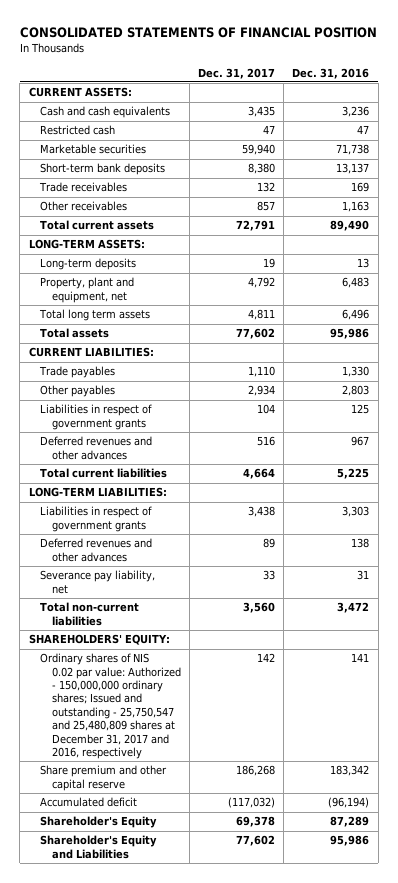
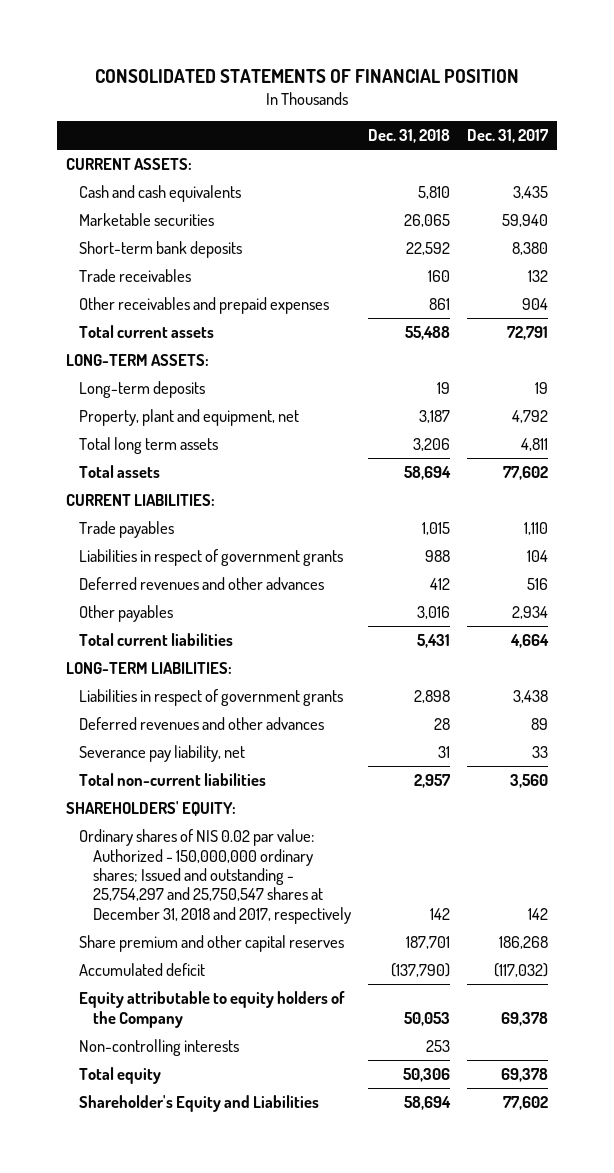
- | Dec. 31, 2017 | Dec. 31, 2016
+ | Dec. 31, 2018 | Dec. 31, 2017
- Restricted cash | 47 | 47
- Other receivables | 857 | 1,163
+ Other receivables and prepaid expenses | 861 | 904
moved down: Other payables | 3,016 | 2,934
- Ordinary shares of NIS 0.02 par value: Authorized - 150,000,000 ordinary shares; Issued and outstanding - 25,750,547 and 25,480,809 shares at December 31, 2017 and 2016, respectively | 142 | 141
- Share premium and other capital reserve | 186,268 | 183,342
+ Ordinary shares of NIS 0.02 par value: Authorized - 150,000,000 ordinary shares; Issued and outstanding - 25,754,297 and 25,750,547 shares at December 31, 2018 and 2017, respectively | 142 | 142
+ Share premium and other capital reserves | 187,701 | 186,268
- Shareholder's Equity | 69,378 | 87,289
+ Equity attributable to equity holders of the Company | 50,053 | 69,378
+ Non-controlling interests | 253 |
+ Total equity | 50,306 | 69,378

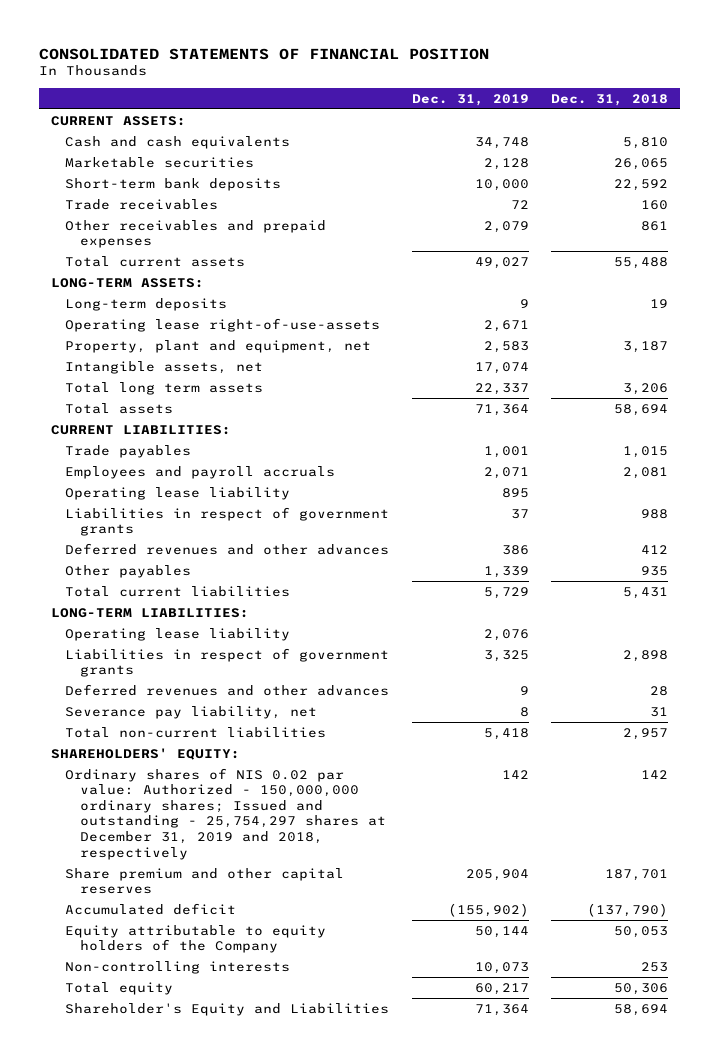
- | Dec. 31, 2018 | Dec. 31, 2017
+ | Dec. 31, 2019 | Dec. 31, 2018
+ Operating lease right-of-use-assets | 2,671 |
+ Intangible assets, net | 17,074 |
+ Employees and payroll accruals | 2,071 | 2,081
+ Operating lease liability | 895 |
- Other payables | 3,016 | 2,934
+ Other payables | 1,339 | 935
+ Operating lease liability | 2,076 |
- Ordinary shares of NIS 0.02 par value: Authorized - 150,000,000 ordinary shares; Issued and outstanding - 25,754,297 and 25,750,547 shares at December 31, 2018 and 2017, respectively | 142 | 142
+ Ordinary shares of NIS 0.02 par value: Authorized - 150,000,000 ordinary shares; Issued and outstanding - 25,754,297 shares at December 31, 2019 and 2018, respectively | 142 | 142

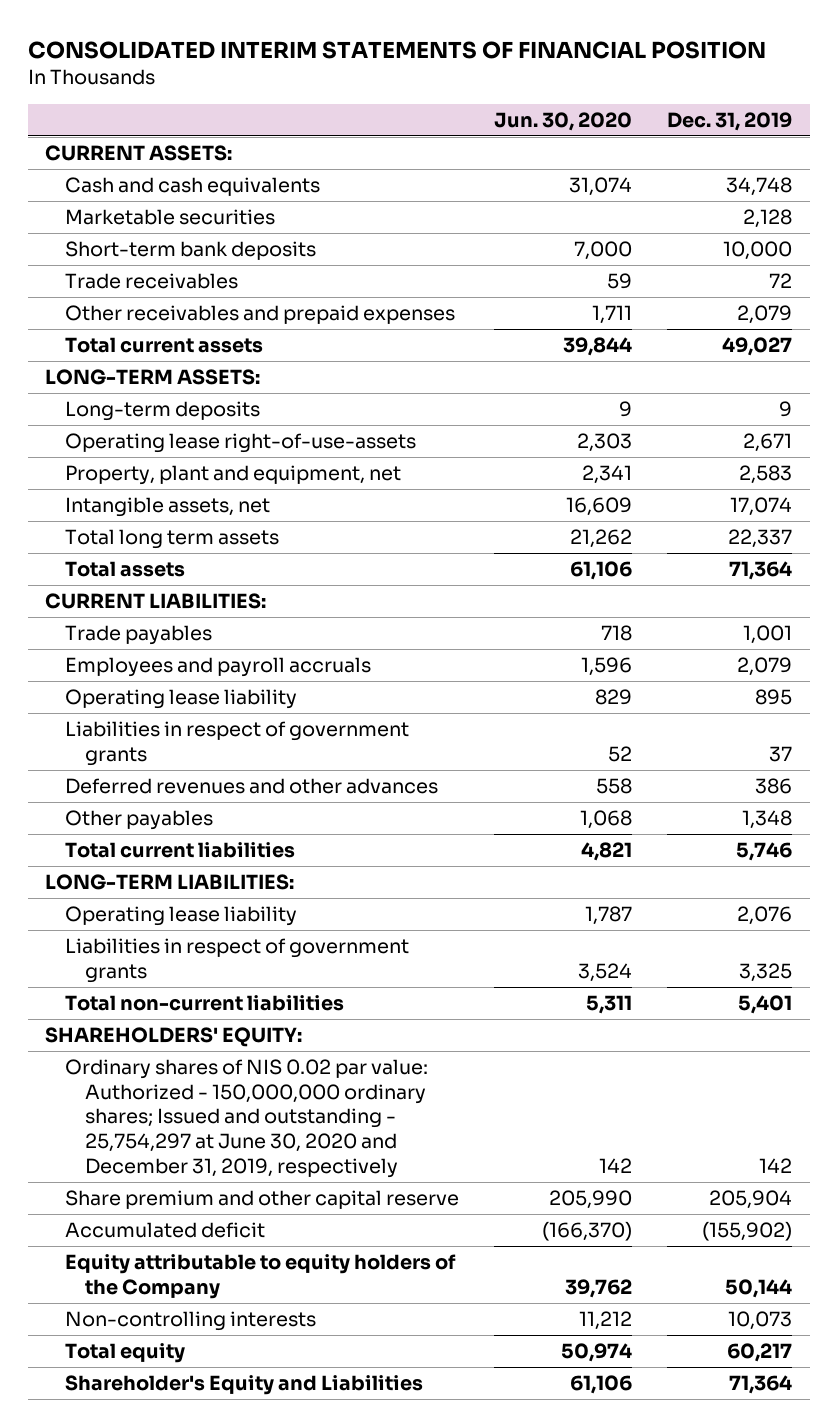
- CONSOLIDATED STATEMENTS OF FINANCIAL POSITION
+ CONSOLIDATED INTERIM STATEMENTS OF FINANCIAL POSITION
- | Dec. 31, 2019 | Dec. 31, 2018
+ | Jun. 30, 2020 | Dec. 31, 2019
- Employees and payroll accruals | 2,071 | 2,081
+ Employees and payroll accruals | 1,596 | 2,079
- Other payables | 1,339 | 935
- Total current liabilities | 5,729 | 5,431
+ Other payables | 1,068 | 1,348
+ Total current liabilities | 4,821 | 5,746
- Deferred revenues and other advances | 9 | 28
- Severance pay liability, net | 8 | 31
- Total non-current liabilities | 5,418 | 2,957
+ Total non-current liabilities | 5,311 | 5,401
- Ordinary shares of NIS 0.02 par value: Authorized - 150,000,000 ordinary shares; Issued and outstanding - 25,754,297 shares at December 31, 2019 and 2018, respectively | 142 | 142
- Share premium and other capital reserves | 205,904 | 187,701
+ Ordinary shares of NIS 0.02 par value: Authorized - 150,000,000 ordinary shares; Issued and outstanding - 25,754,297 at June 30, 2020 and December 31, 2019, respectively | 142 | 142
+ Share premium and other capital reserve | 205,990 | 205,904

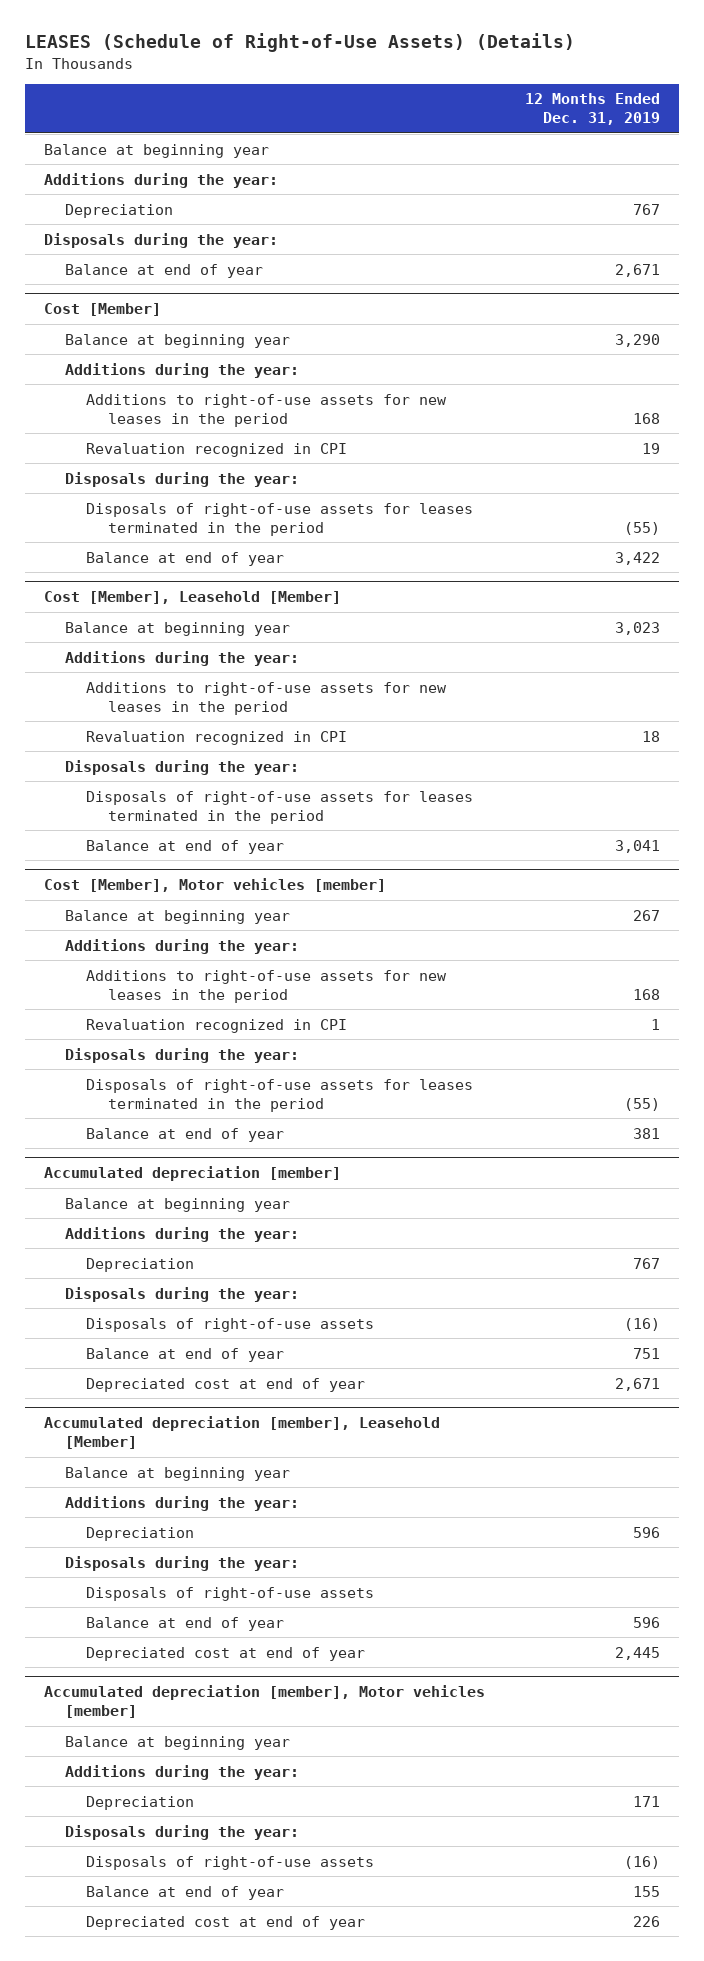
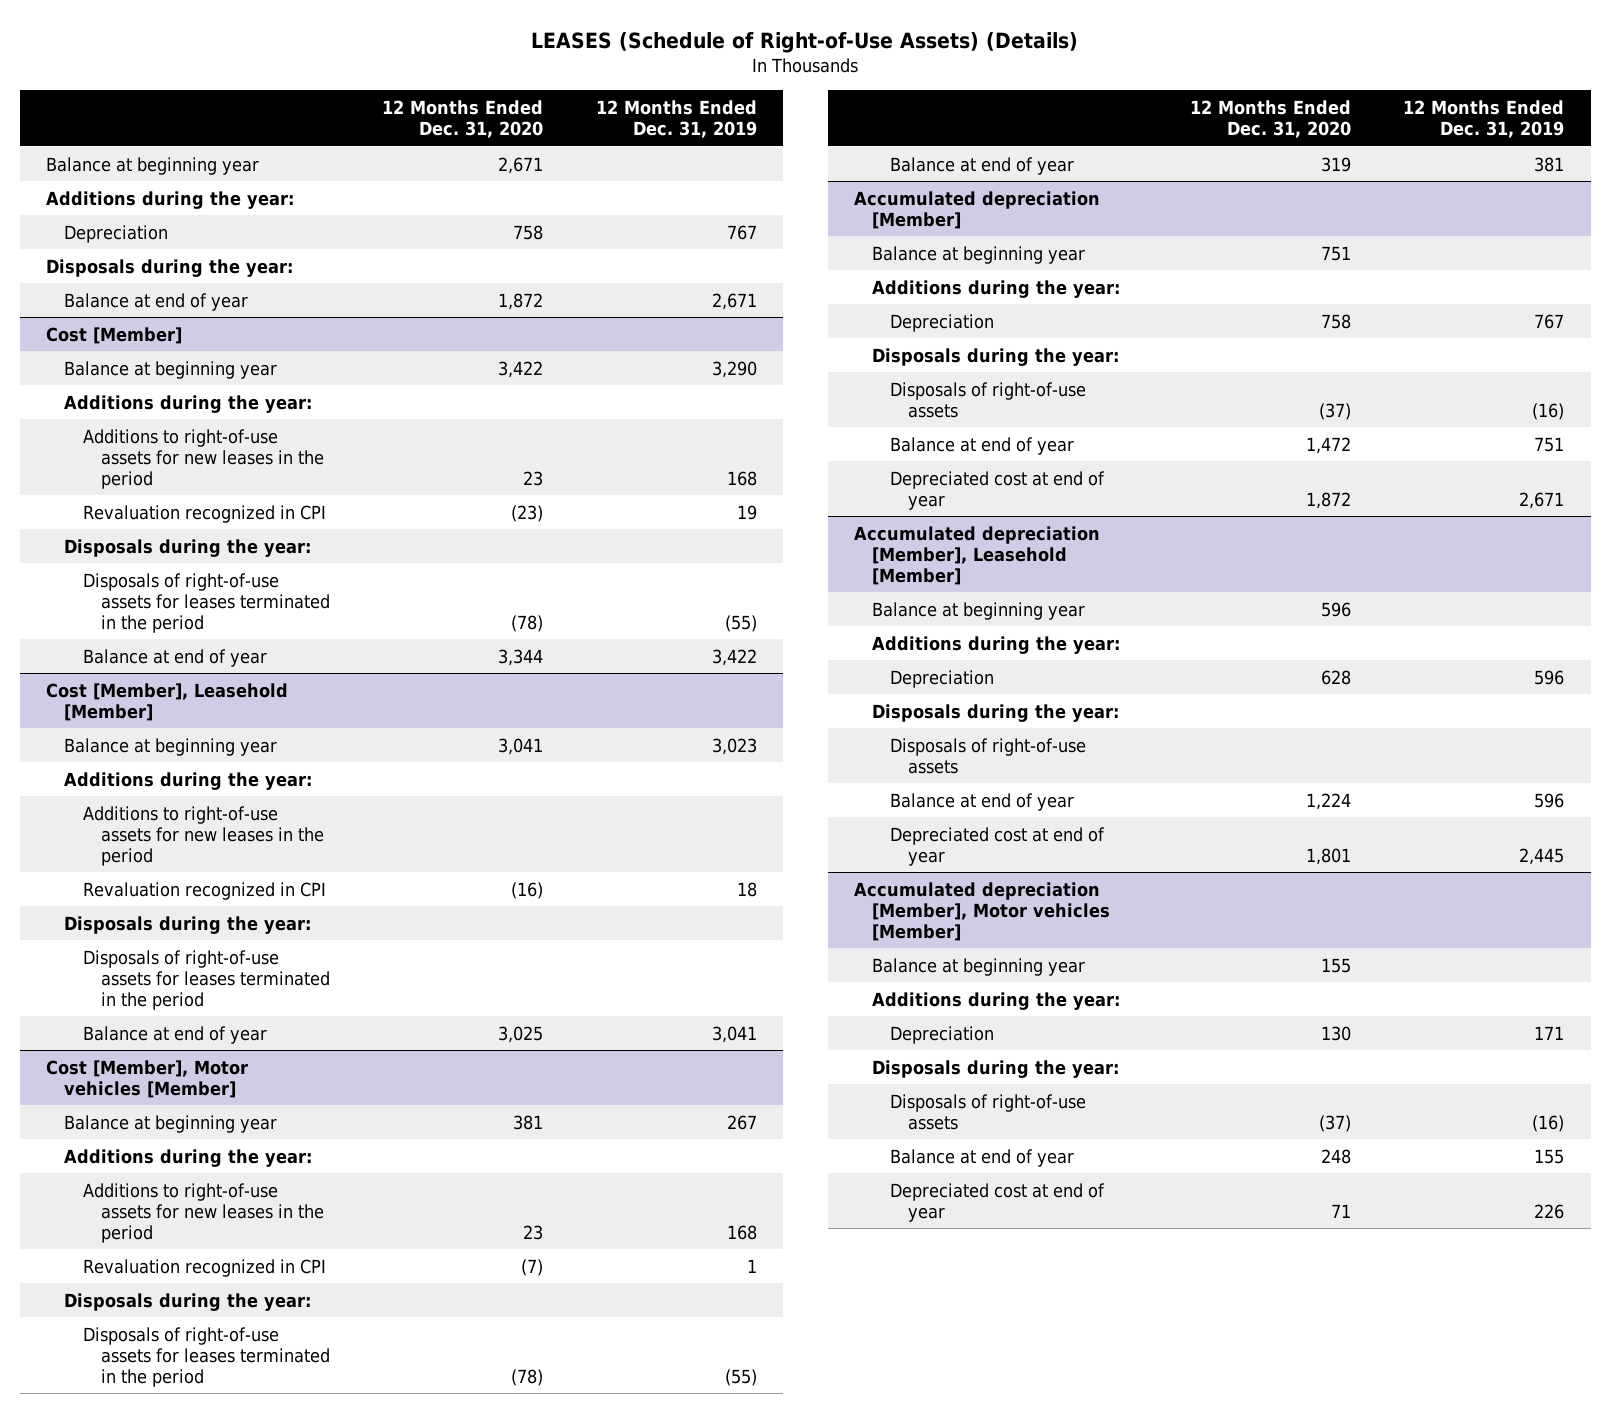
- | 12 Months Ended Dec. 31, 2019
+ | 12 Months Ended Dec. 31, 2020 | 12 Months Ended Dec. 31, 2019
- Cost [Member], Motor vehicles [member]
+ Cost [Member], Motor vehicles [Member]
- Accumulated depreciation [member]
+ Accumulated depreciation [Member]
- Accumulated depreciation [member], Leasehold [Member]
+ Accumulated depreciation [Member], Leasehold [Member]
- Accumulated depreciation [member], Motor vehicles [member]
+ Accumulated depreciation [Member], Motor vehicles [Member]

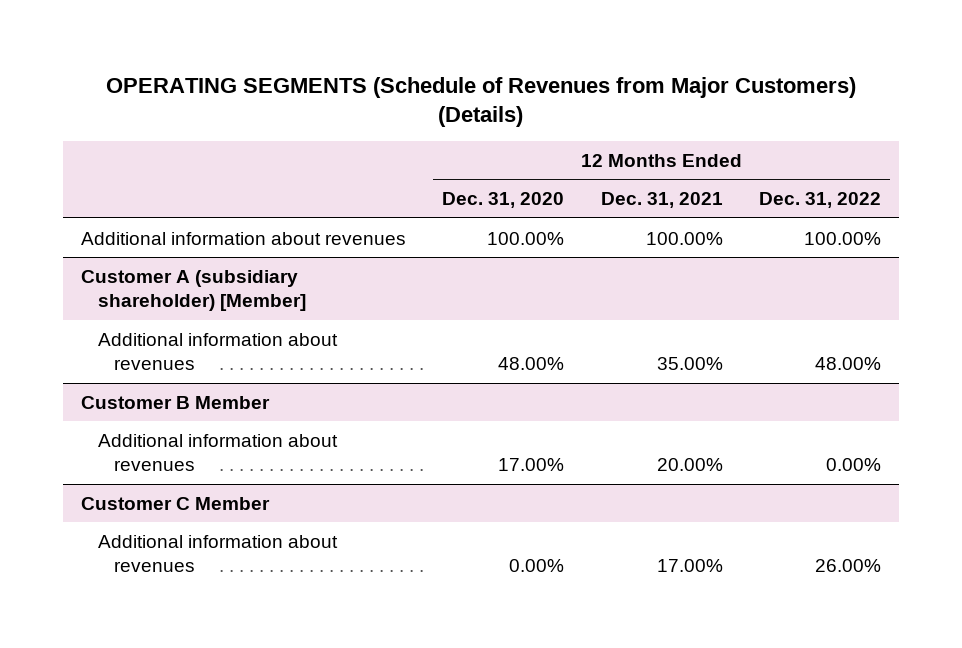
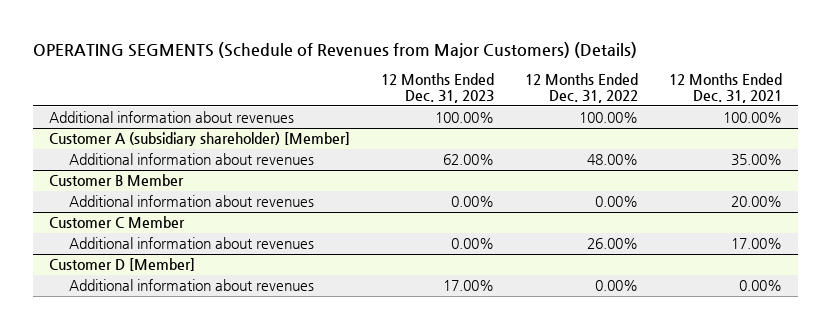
- | 12 Months Ended Dec. 31, 2020 | 12 Months Ended Dec. 31, 2021 | 12 Months Ended Dec. 31, 2022
+ | 12 Months Ended Dec. 31, 2023 | 12 Months Ended Dec. 31, 2022 | 12 Months Ended Dec. 31, 2021
+ Customer D [Member]
+ Additional information about revenues | 17.00% | 0.00% | 0.00%

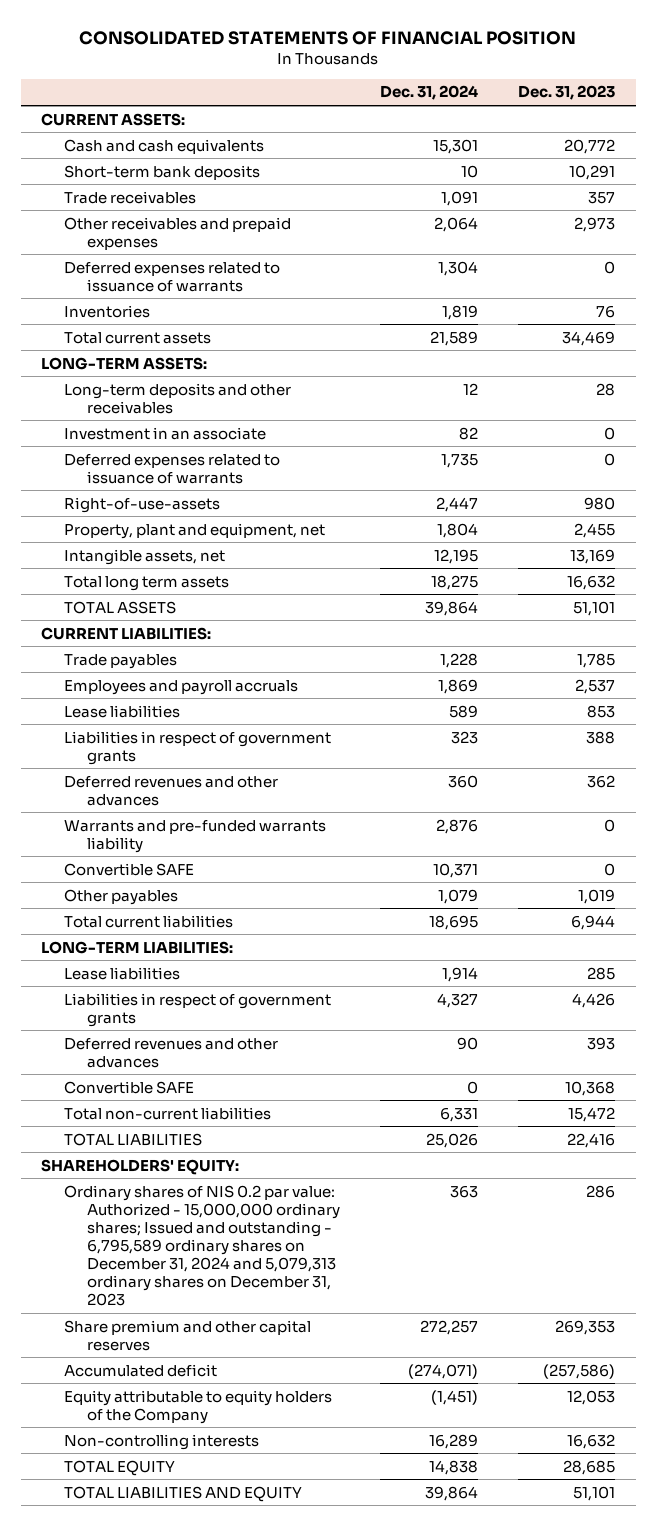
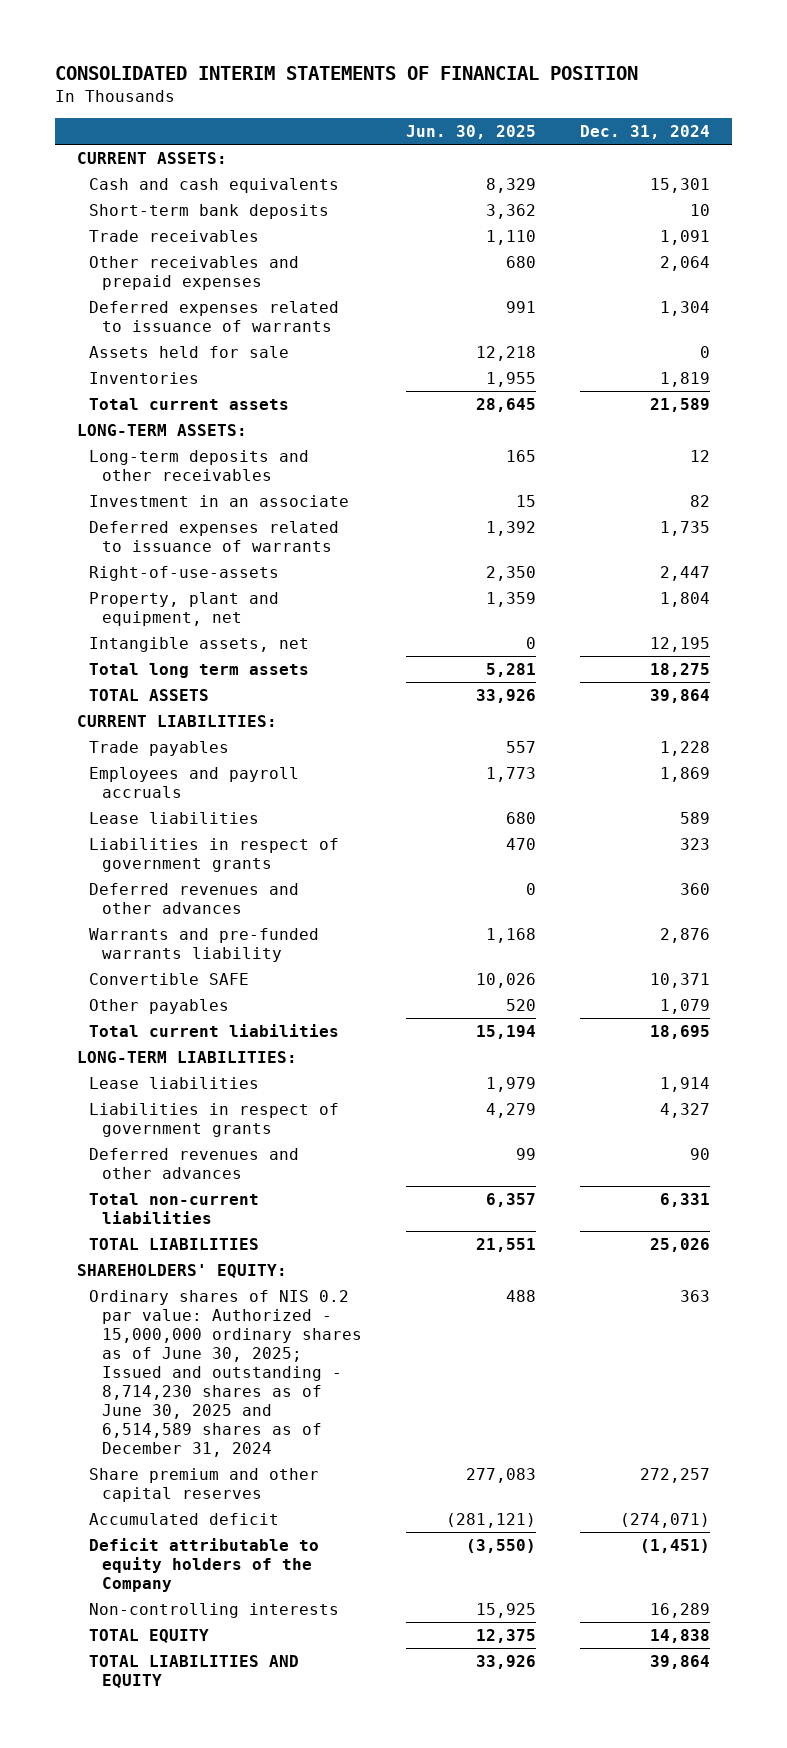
- CONSOLIDATED STATEMENTS OF FINANCIAL POSITION
+ CONSOLIDATED INTERIM STATEMENTS OF FINANCIAL POSITION
- | Dec. 31, 2024 | Dec. 31, 2023
+ | Jun. 30, 2025 | Dec. 31, 2024
+ Assets held for sale | 12,218 | 0
- Convertible SAFE | 0 | 10,368
- Ordinary shares of NIS 0.2 par value: Authorized - 15,000,000 ordinary shares; Issued and outstanding - 6,795,589 ordinary shares on December 31, 2024 and 5,079,313 ordinary shares on December 31, 2023 | 363 | 286
+ Ordinary shares of NIS 0.2 par value: Authorized - 15,000,000 ordinary shares as of June 30, 2025; Issued and outstanding - 8,714,230 shares as of June 30, 2025 and 6,514,589 shares as of December 31, 2024 | 488 | 363
- Equity attributable to equity holders of the Company | (1,451) | 12,053
+ Deficit attributable to equity holders of the Company | (3,550) | (1,451)

